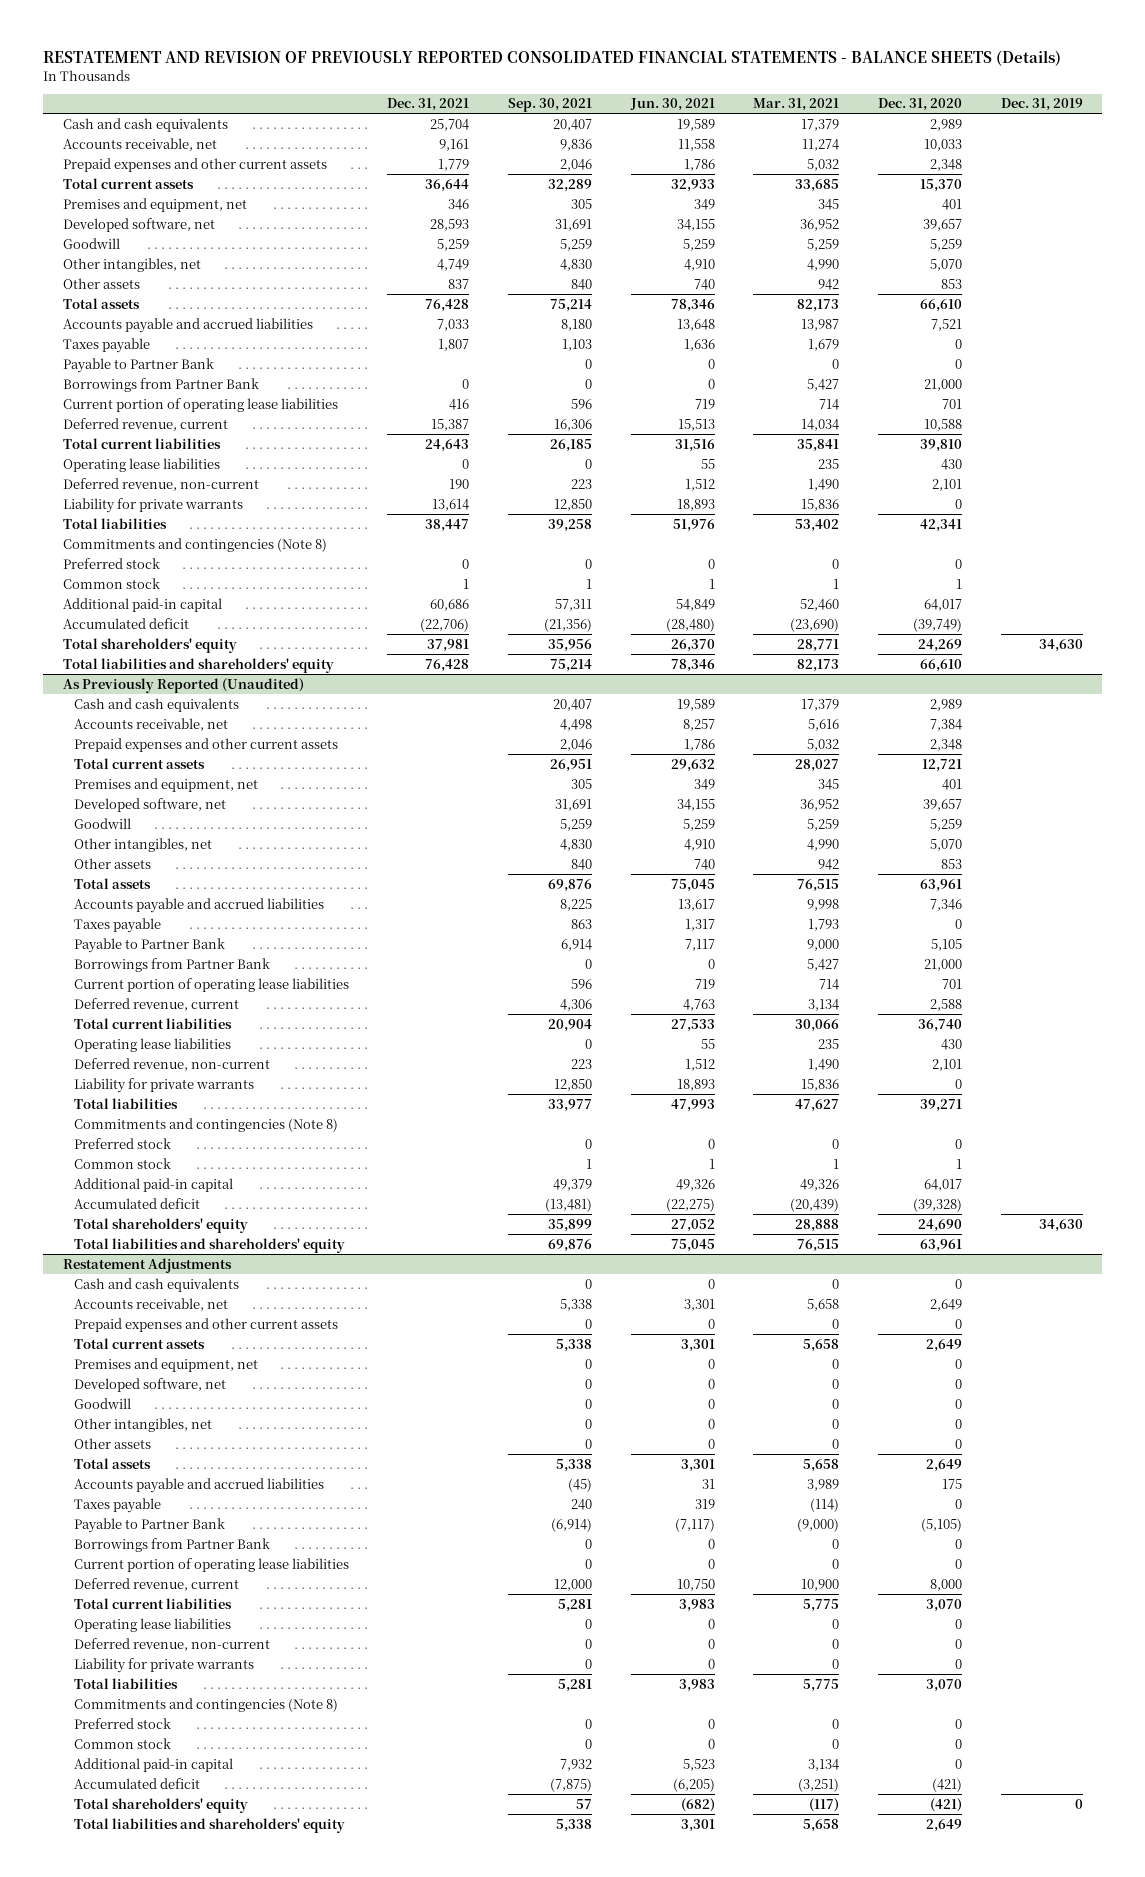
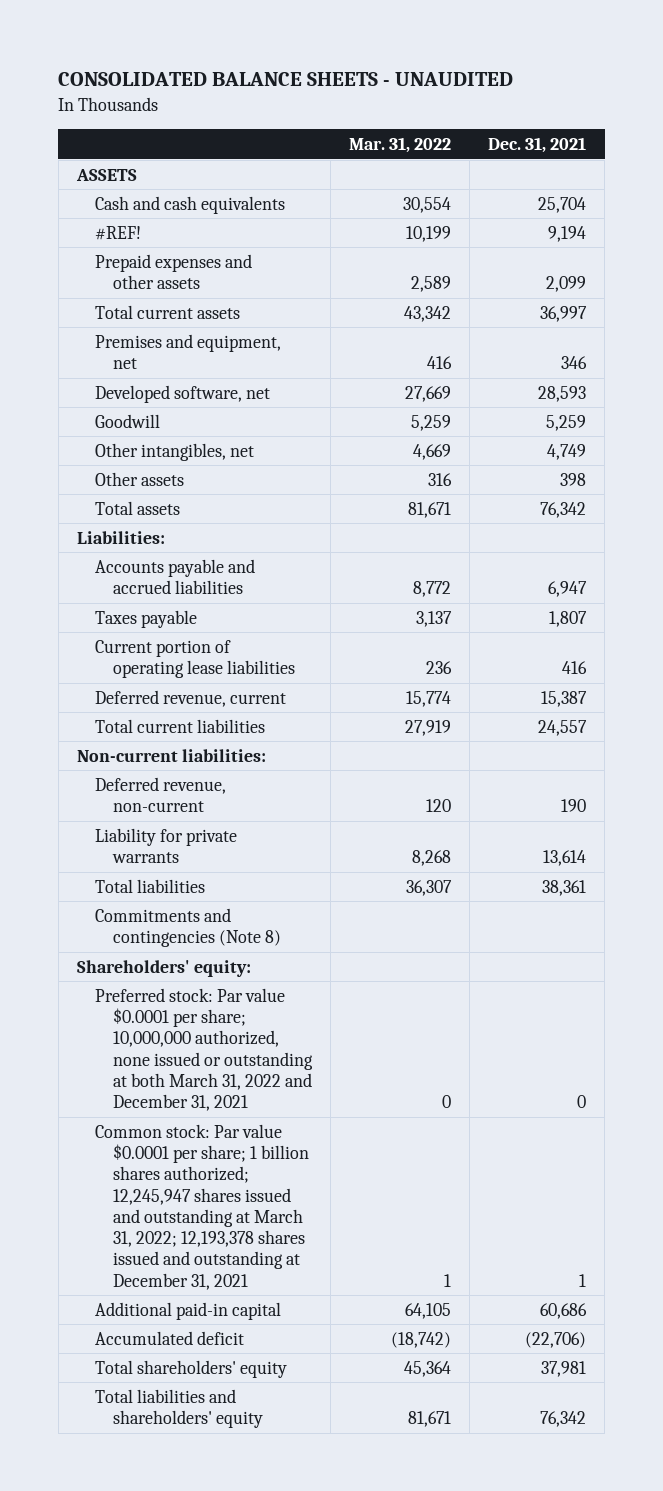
- RESTATEMENT AND REVISION OF PREVIOUSLY REPORTED CONSOLIDATED FINANCIAL STATEMENTS - BALANCE SHEETS (Details)
+ CONSOLIDATED BALANCE SHEETS - UNAUDITED
- | Dec. 31, 2021 | Sep. 30, 2021 | Jun. 30, 2021 | Mar. 31, 2021 | Dec. 31, 2020 | Dec. 31, 2019
+ | Mar. 31, 2022 | Dec. 31, 2021
+ ASSETS
- Accounts receivable, net | 9,161 | 9,836 | 11,558 | 11,274 | 10,033 |
- Prepaid expenses and other current assets | 1,779 | 2,046 | 1,786 | 5,032 | 2,348 |
- Total current assets | 36,644 | 32,289 | 32,933 | 33,685 | 15,370 |
+ #REF! | 10,199 | 9,194
+ Prepaid expenses and other assets | 2,589 | 2,099
+ Total current assets | 43,342 | 36,997
- Other assets | 837 | 840 | 740 | 942 | 853 |
- Total assets | 76,428 | 75,214 | 78,346 | 82,173 | 66,610 |
- Accounts payable and accrued liabilities | 7,033 | 8,180 | 13,648 | 13,987 | 7,521 |
+ Other assets | 316 | 398
+ Total assets | 81,671 | 76,342
+ Liabilities:
+ Accounts payable and accrued liabilities | 8,772 | 6,947
- Payable to Partner Bank | | 0 | 0 | 0 | 0 |
- Borrowings from Partner Bank | 0 | 0 | 0 | 5,427 | 21,000 |
- Total current liabilities | 24,643 | 26,185 | 31,516 | 35,841 | 39,810 |
- Operating lease liabilities | 0 | 0 | 55 | 235 | 430 |
+ Total current liabilities | 27,919 | 24,557
+ Non-current liabilities:
- Total liabilities | 38,447 | 39,258 | 51,976 | 53,402 | 42,341 |
+ Total liabilities | 36,307 | 38,361
- Preferred stock | 0 | 0 | 0 | 0 | 0 |
- Common stock | 1 | 1 | 1 | 1 | 1 |
+ Shareholders' equity:
+ Preferred stock: Par value $0.0001 per share; 10,000,000 authorized, none issued or outstanding at both March 31, 2022 and December 31, 2021 | 0 | 0
+ Common stock: Par value $0.0001 per share; 1 billion shares authorized; 12,245,947 shares issued and outstanding at March 31, 2022; 12,193,378 shares issued and outstanding at December 31, 2021 | 1 | 1
- Total liabilities and shareholders' equity | 76,428 | 75,214 | 78,346 | 82,173 | 66,610 |
- As Previously Reported (Unaudited)
- Cash and cash equivalents | | 20,407 | 19,589 | 17,379 | 2,989 |
- Accounts receivable, net | | 4,498 | 8,257 | 5,616 | 7,384 |
- Prepaid expenses and other current assets | | 2,046 | 1,786 | 5,032 | 2,348 |
- Total current assets | | 26,951 | 29,632 | 28,027 | 12,721 |
- Premises and equipment, net | | 305 | 349 | 345 | 401 |
- Developed software, net | | 31,691 | 34,155 | 36,952 | 39,657 |
- Goodwill | | 5,259 | 5,259 | 5,259 | 5,259 |
- Other intangibles, net | | 4,830 | 4,910 | 4,990 | 5,070 |
- Other assets | | 840 | 740 | 942 | 853 |
- Total assets | | 69,876 | 75,045 | 76,515 | 63,961 |
- Accounts payable and accrued liabilities | | 8,225 | 13,617 | 9,998 | 7,346 |
- Taxes payable | | 863 | 1,317 | 1,793 | 0 |
- Payable to Partner Bank | | 6,914 | 7,117 | 9,000 | 5,105 |
- Borrowings from Partner Bank | | 0 | 0 | 5,427 | 21,000 |
- Current portion of operating lease liabilities | | 596 | 719 | 714 | 701 |
- Deferred revenue, current | | 4,306 | 4,763 | 3,134 | 2,588 |
- Total current liabilities | | 20,904 | 27,533 | 30,066 | 36,740 |
- Operating lease liabilities | | 0 | 55 | 235 | 430 |
- Deferred revenue, non-current | | 223 | 1,512 | 1,490 | 2,101 |
- Liability for private warrants | | 12,850 | 18,893 | 15,836 | 0 |
- Total liabilities | | 33,977 | 47,993 | 47,627 | 39,271 |
- Commitments and contingencies (Note 8)
- Preferred stock | | 0 | 0 | 0 | 0 |
- Common stock | | 1 | 1 | 1 | 1 |
- Additional paid-in capital | | 49,379 | 49,326 | 49,326 | 64,017 |
- Accumulated deficit | | (13,481) | (22,275) | (20,439) | (39,328) |
- Total shareholders' equity | | 35,899 | 27,052 | 28,888 | 24,690 | 34,630
- Total liabilities and shareholders' equity | | 69,876 | 75,045 | 76,515 | 63,961 |
- Restatement Adjustments
- Cash and cash equivalents | | 0 | 0 | 0 | 0 |
- Accounts receivable, net | | 5,338 | 3,301 | 5,658 | 2,649 |
- Prepaid expenses and other current assets | | 0 | 0 | 0 | 0 |
- Total current assets | | 5,338 | 3,301 | 5,658 | 2,649 |
- Premises and equipment, net | | 0 | 0 | 0 | 0 |
- Developed software, net | | 0 | 0 | 0 | 0 |
- Goodwill | | 0 | 0 | 0 | 0 |
- Other intangibles, net | | 0 | 0 | 0 | 0 |
- Other assets | | 0 | 0 | 0 | 0 |
- Total assets | | 5,338 | 3,301 | 5,658 | 2,649 |
- Accounts payable and accrued liabilities | | (45) | 31 | 3,989 | 175 |
- Taxes payable | | 240 | 319 | (114) | 0 |
- Payable to Partner Bank | | (6,914) | (7,117) | (9,000) | (5,105) |
- Borrowings from Partner Bank | | 0 | 0 | 0 | 0 |
- Current portion of operating lease liabilities | | 0 | 0 | 0 | 0 |
- Deferred revenue, current | | 12,000 | 10,750 | 10,900 | 8,000 |
- Total current liabilities | | 5,281 | 3,983 | 5,775 | 3,070 |
- Operating lease liabilities | | 0 | 0 | 0 | 0 |
- Deferred revenue, non-current | | 0 | 0 | 0 | 0 |
- Liability for private warrants | | 0 | 0 | 0 | 0 |
- Total liabilities | | 5,281 | 3,983 | 5,775 | 3,070 |
- Commitments and contingencies (Note 8)
- Preferred stock | | 0 | 0 | 0 | 0 |
- Common stock | | 0 | 0 | 0 | 0 |
- Additional paid-in capital | | 7,932 | 5,523 | 3,134 | 0 |
- Accumulated deficit | | (7,875) | (6,205) | (3,251) | (421) |
- Total shareholders' equity | | 57 | (682) | (117) | (421) | 0
- Total liabilities and shareholders' equity | | 5,338 | 3,301 | 5,658 | 2,649 |
+ Total liabilities and shareholders' equity | 81,671 | 76,342

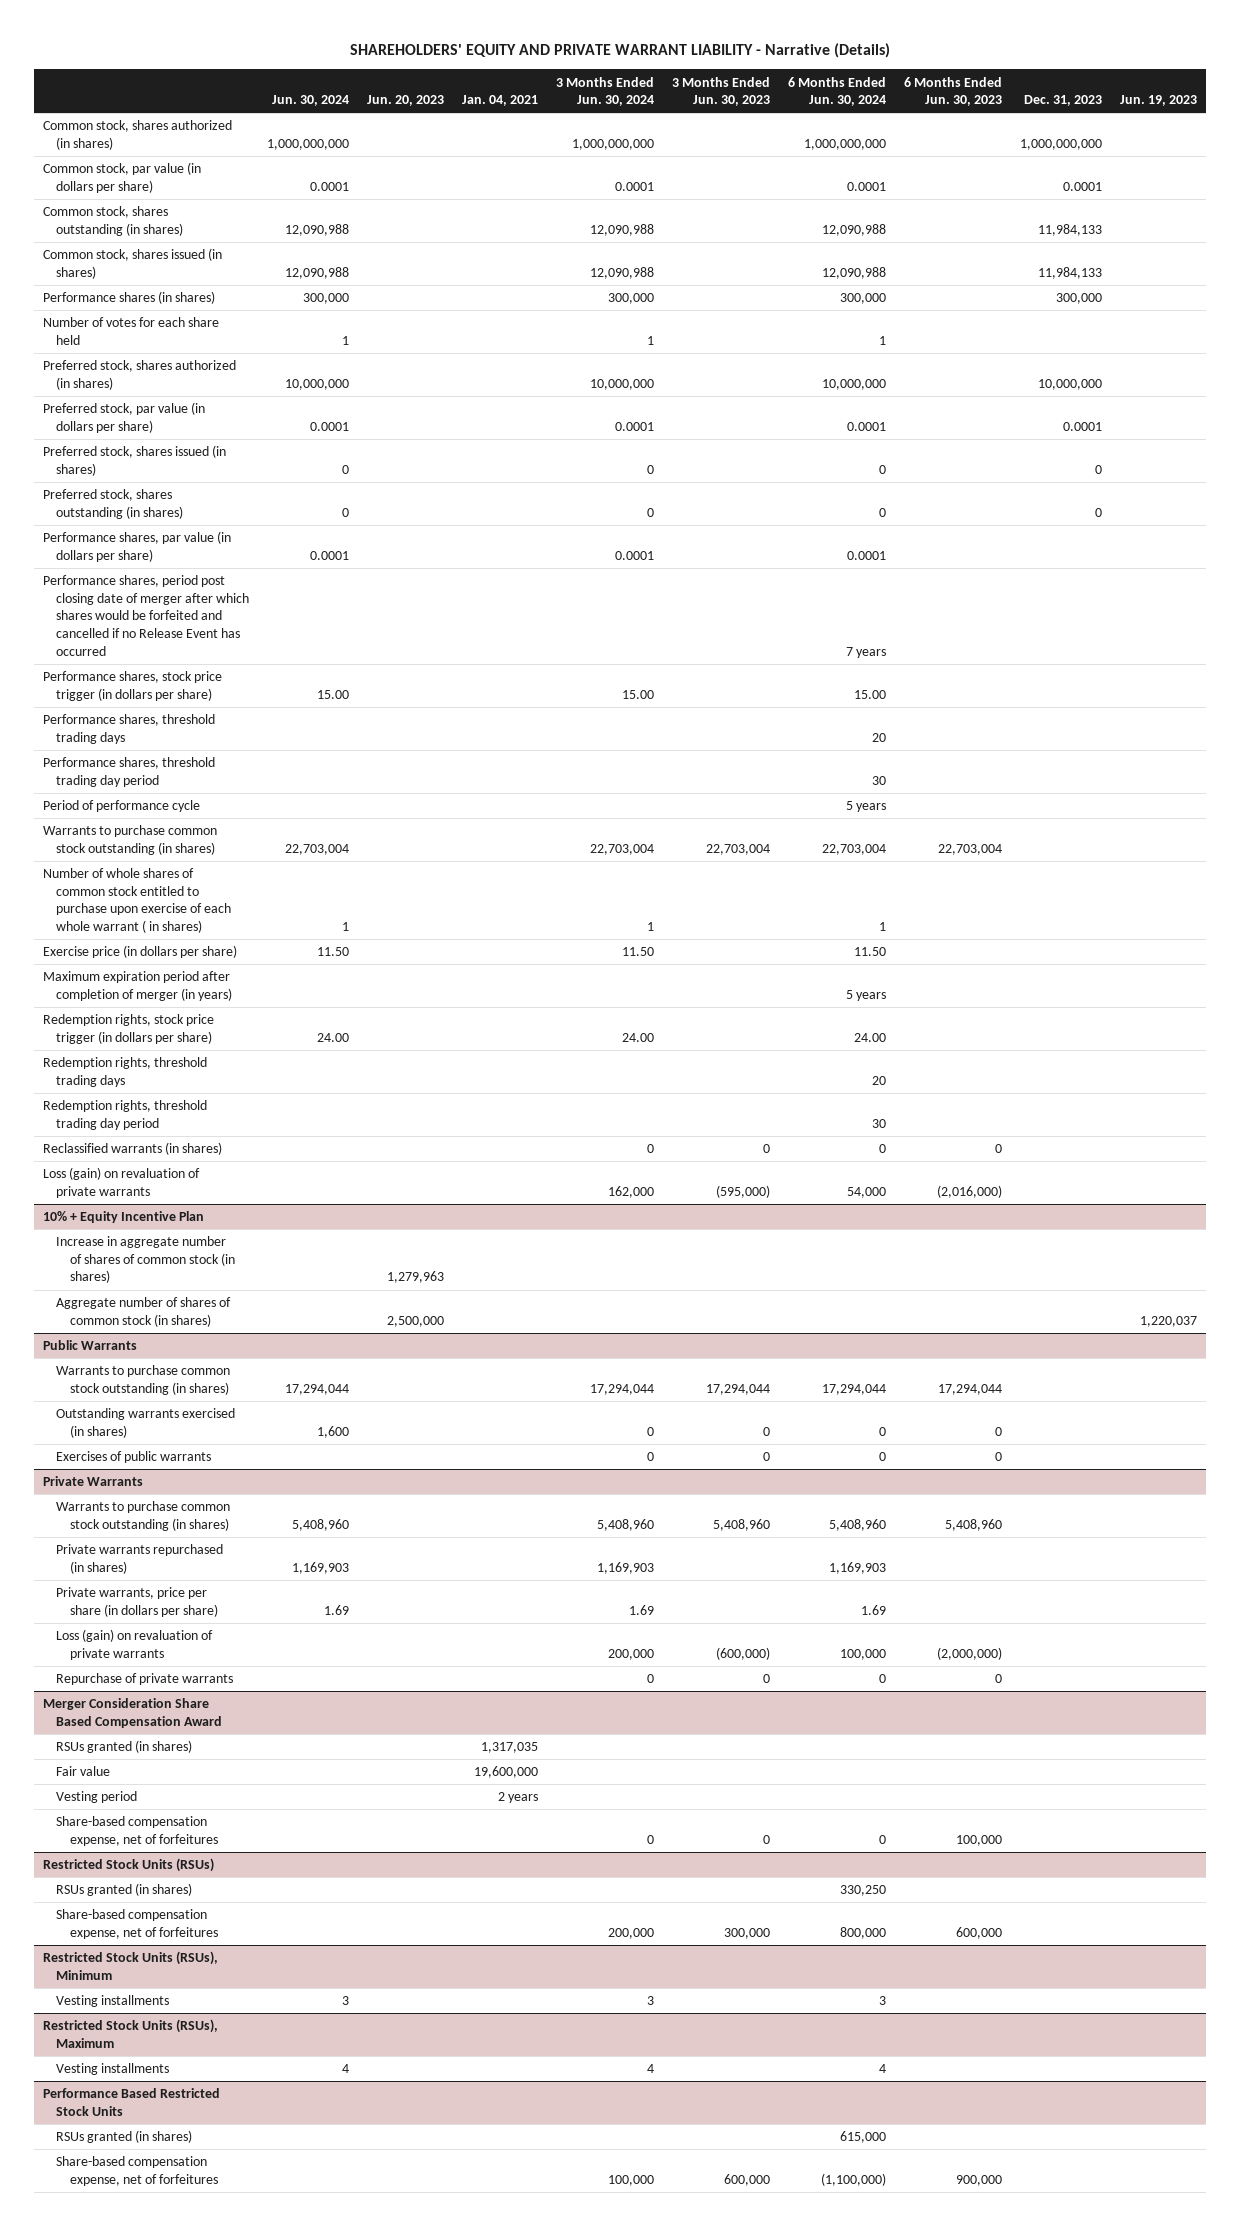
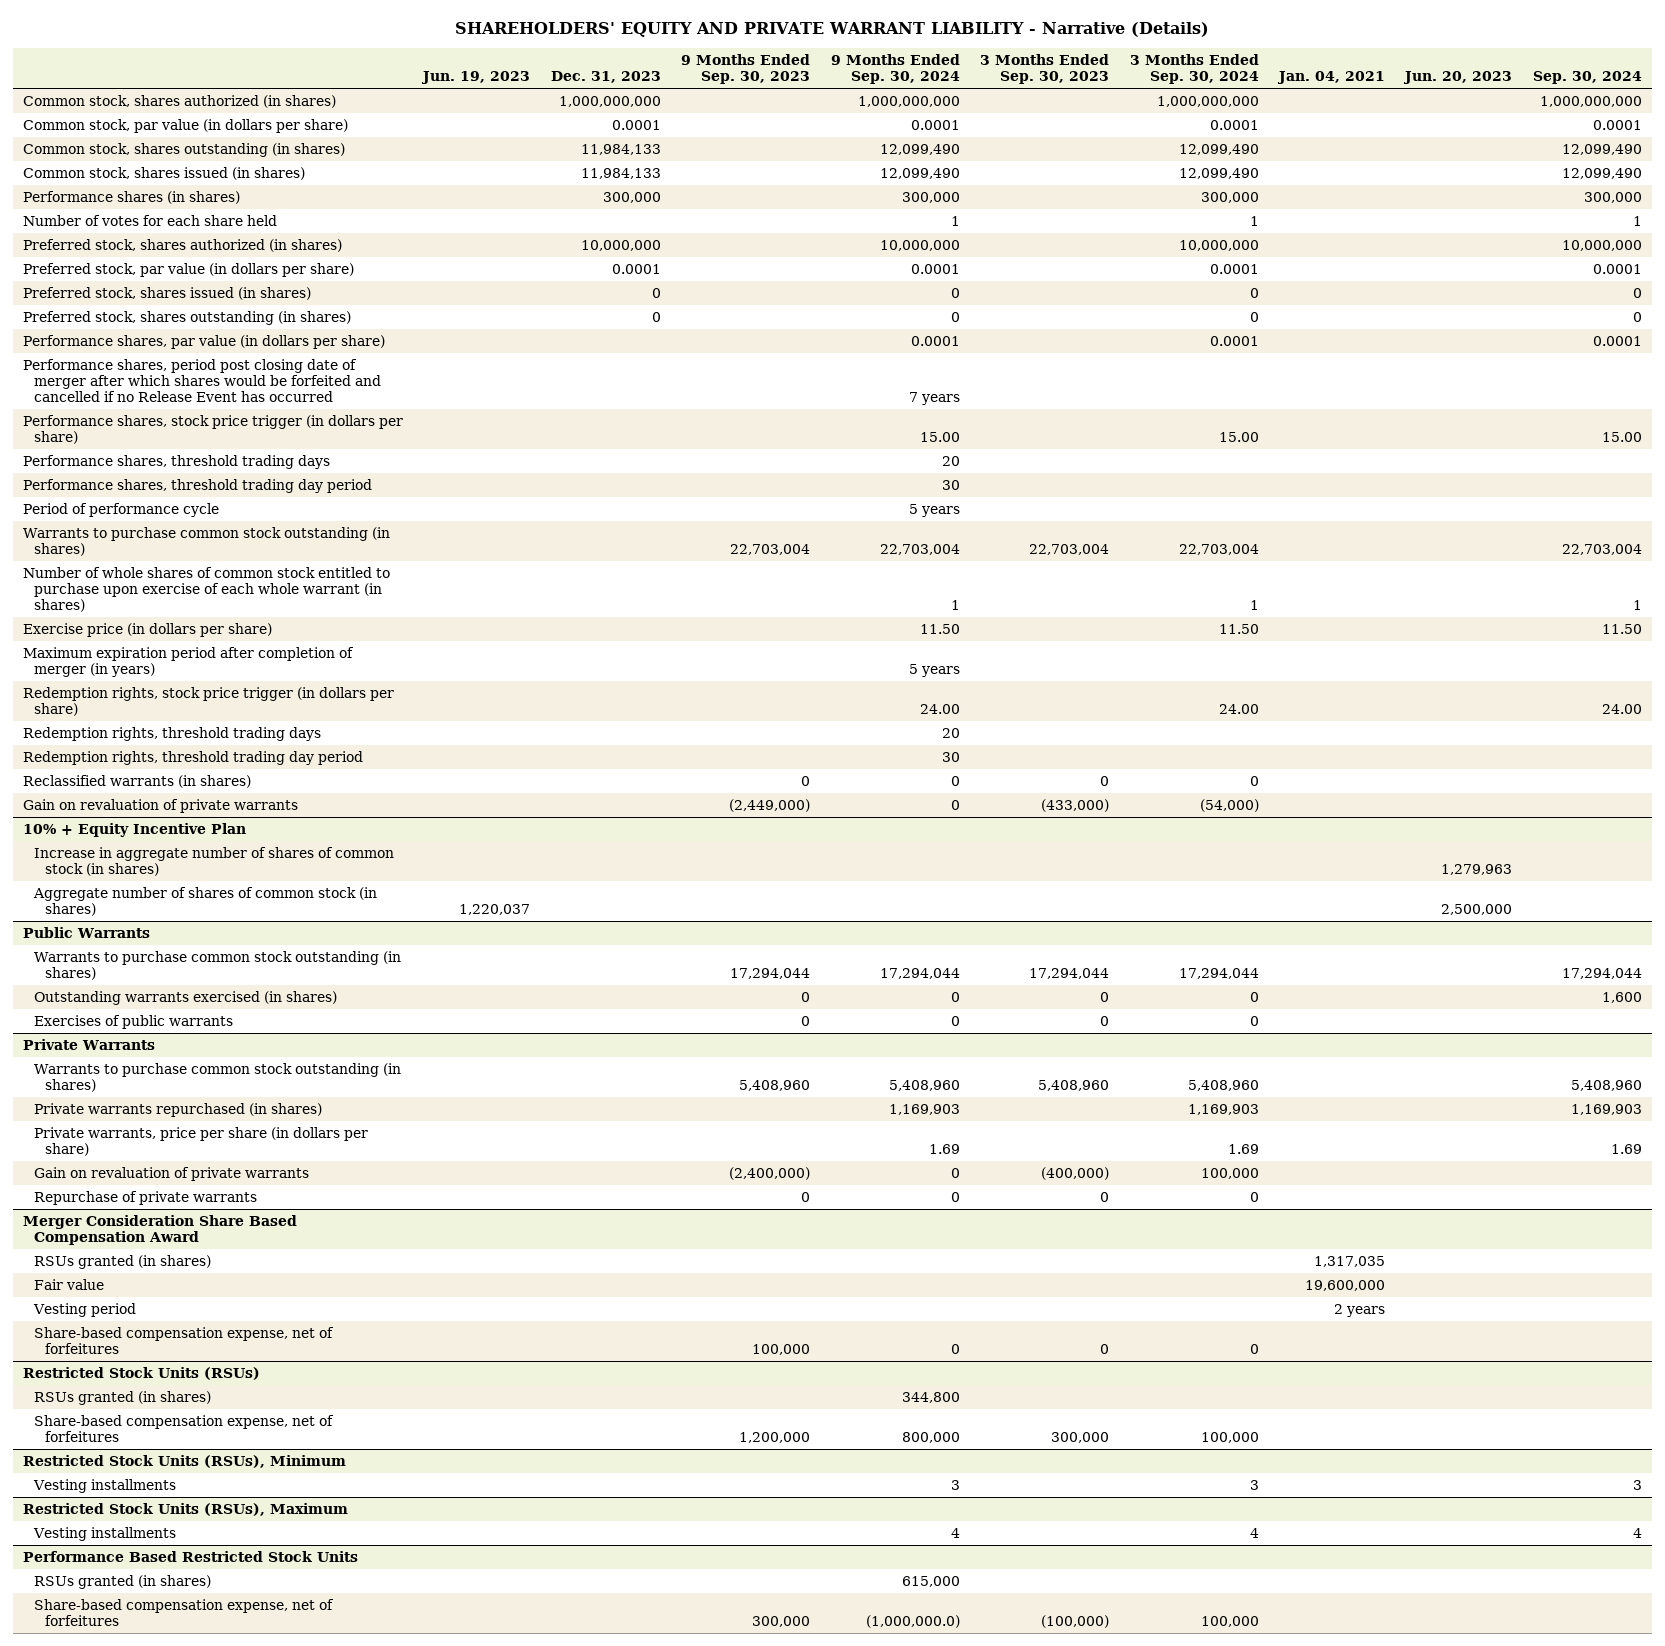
- | Jun. 30, 2024 | Jun. 20, 2023 | Jan. 04, 2021 | 3 Months Ended Jun. 30, 2024 | 3 Months Ended Jun. 30, 2023 | 6 Months Ended Jun. 30, 2024 | 6 Months Ended Jun. 30, 2023 | Dec. 31, 2023 | Jun. 19, 2023
+ | Jun. 19, 2023 | Dec. 31, 2023 | 9 Months Ended Sep. 30, 2023 | 9 Months Ended Sep. 30, 2024 | 3 Months Ended Sep. 30, 2023 | 3 Months Ended Sep. 30, 2024 | Jan. 04, 2021 | Jun. 20, 2023 | Sep. 30, 2024
- Number of whole shares of common stock entitled to purchase upon exercise of each whole warrant ( in shares) | 1 | | | 1 | | 1 | | |
+ Number of whole shares of common stock entitled to purchase upon exercise of each whole warrant (in shares) | | | | 1 | | 1 | | | 1
- Loss (gain) on revaluation of private warrants | | | | 162,000 | (595,000) | 54,000 | (2,016,000) | |
+ Gain on revaluation of private warrants | | | (2,449,000) | 0 | (433,000) | (54,000) | | |
@ Private Warrants
- Loss (gain) on revaluation of private warrants | | | | 200,000 | (600,000) | 100,000 | (2,000,000) | |
+ Gain on revaluation of private warrants | | | (2,400,000) | 0 | (400,000) | 100,000 | | |

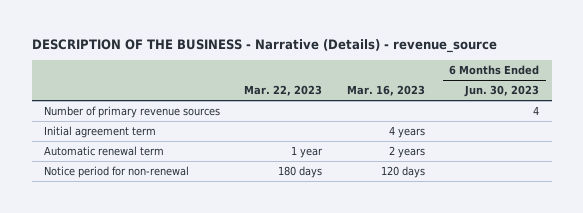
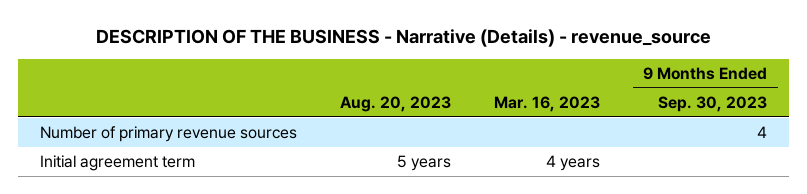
- | Mar. 22, 2023 | Mar. 16, 2023 | 6 Months Ended Jun. 30, 2023
+ | Aug. 20, 2023 | Mar. 16, 2023 | 9 Months Ended Sep. 30, 2023
- Automatic renewal term | 1 year | 2 years |
- Notice period for non-renewal | 180 days | 120 days |

